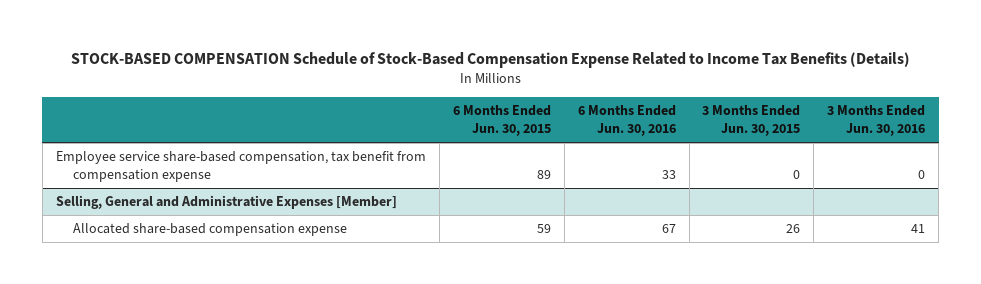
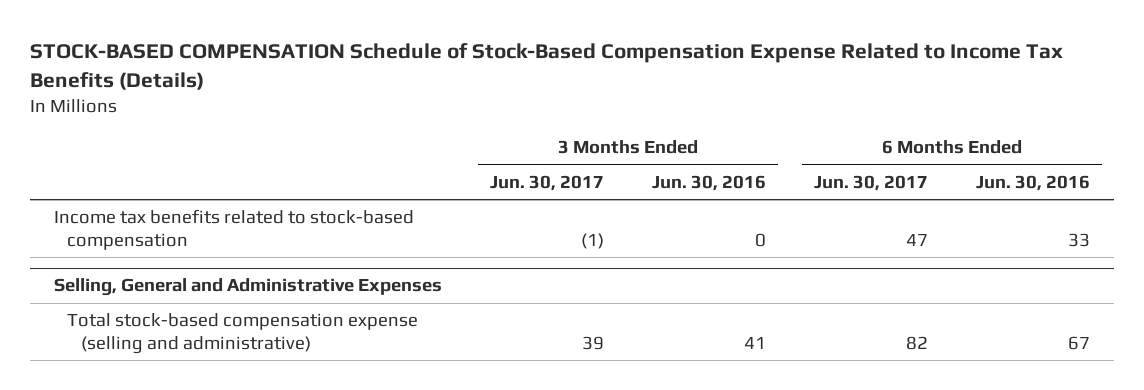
- | 6 Months Ended Jun. 30, 2015 | 6 Months Ended Jun. 30, 2016 | 3 Months Ended Jun. 30, 2015 | 3 Months Ended Jun. 30, 2016
+ | 3 Months Ended Jun. 30, 2017 | 3 Months Ended Jun. 30, 2016 | 6 Months Ended Jun. 30, 2017 | 6 Months Ended Jun. 30, 2016
- Employee service share-based compensation, tax benefit from compensation expense | 89 | 33 | 0 | 0
- Selling, General and Administrative Expenses [Member]
- Allocated share-based compensation expense | 59 | 67 | 26 | 41
+ Income tax benefits related to stock-based compensation | (1) | 0 | 47 | 33
+ Selling, General and Administrative Expenses
+ Total stock-based compensation expense (selling and administrative) | 39 | 41 | 82 | 67

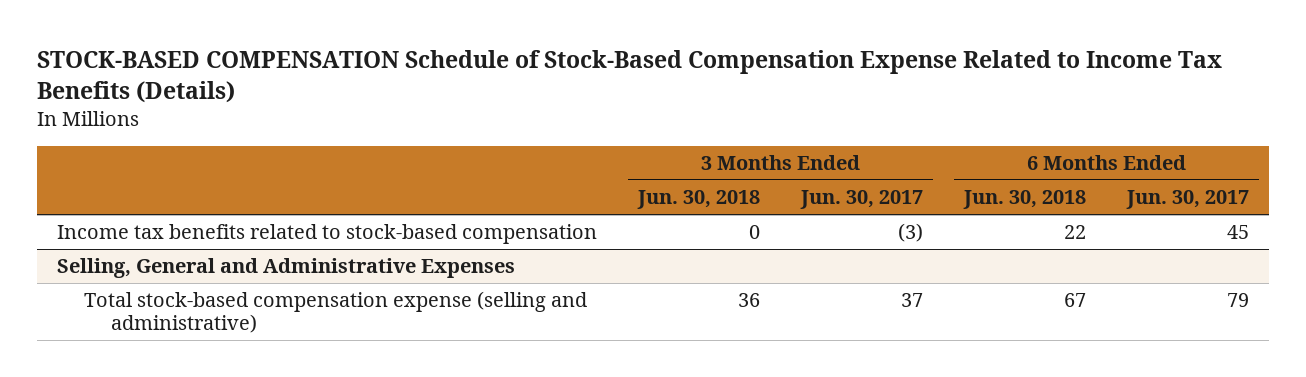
- | 3 Months Ended Jun. 30, 2017 | 3 Months Ended Jun. 30, 2016 | 6 Months Ended Jun. 30, 2017 | 6 Months Ended Jun. 30, 2016
+ | 3 Months Ended Jun. 30, 2018 | 3 Months Ended Jun. 30, 2017 | 6 Months Ended Jun. 30, 2018 | 6 Months Ended Jun. 30, 2017
- Income tax benefits related to stock-based compensation | (1) | 0 | 47 | 33
+ Income tax benefits related to stock-based compensation | 0 | (3) | 22 | 45
@ Selling, General and Administrative Expenses
- Total stock-based compensation expense (selling and administrative) | 39 | 41 | 82 | 67
+ Total stock-based compensation expense (selling and administrative) | 36 | 37 | 67 | 79

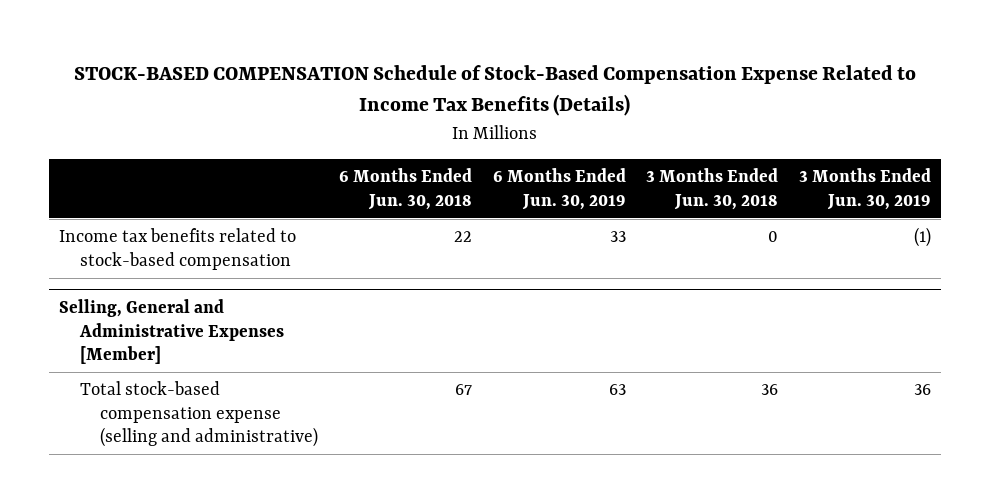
- | 3 Months Ended Jun. 30, 2018 | 3 Months Ended Jun. 30, 2017 | 6 Months Ended Jun. 30, 2018 | 6 Months Ended Jun. 30, 2017
+ | 6 Months Ended Jun. 30, 2018 | 6 Months Ended Jun. 30, 2019 | 3 Months Ended Jun. 30, 2018 | 3 Months Ended Jun. 30, 2019
- Selling, General and Administrative Expenses
+ Selling, General and Administrative Expenses [Member]

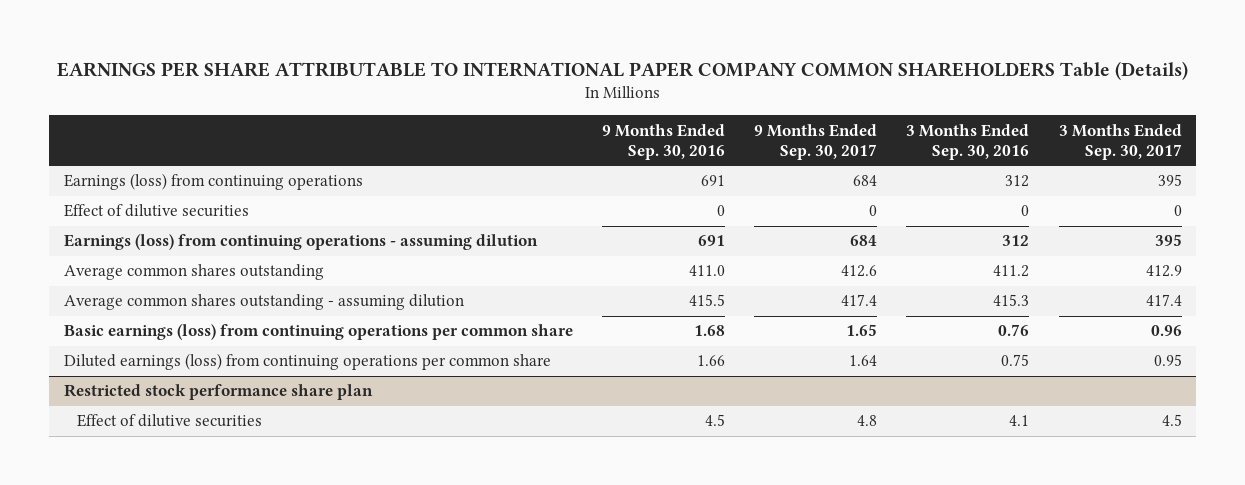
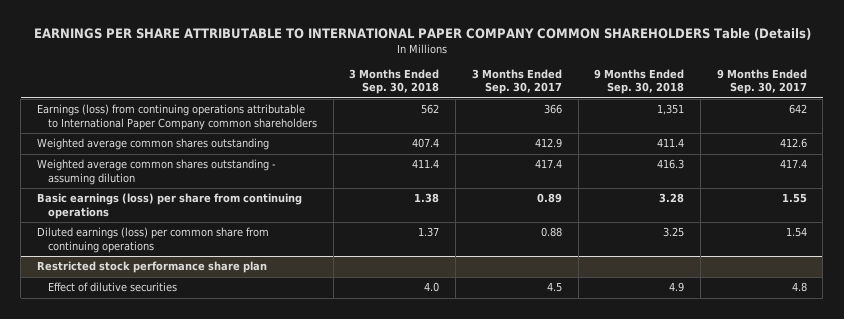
- | 9 Months Ended Sep. 30, 2016 | 9 Months Ended Sep. 30, 2017 | 3 Months Ended Sep. 30, 2016 | 3 Months Ended Sep. 30, 2017
+ | 3 Months Ended Sep. 30, 2018 | 3 Months Ended Sep. 30, 2017 | 9 Months Ended Sep. 30, 2018 | 9 Months Ended Sep. 30, 2017
- Earnings (loss) from continuing operations | 691 | 684 | 312 | 395
- Effect of dilutive securities | 0 | 0 | 0 | 0
- Earnings (loss) from continuing operations - assuming dilution | 691 | 684 | 312 | 395
- Average common shares outstanding | 411.0 | 412.6 | 411.2 | 412.9
- Average common shares outstanding - assuming dilution | 415.5 | 417.4 | 415.3 | 417.4
- Basic earnings (loss) from continuing operations per common share | 1.68 | 1.65 | 0.76 | 0.96
- Diluted earnings (loss) from continuing operations per common share | 1.66 | 1.64 | 0.75 | 0.95
+ Earnings (loss) from continuing operations attributable to International Paper Company common shareholders | 562 | 366 | 1,351 | 642
+ Weighted average common shares outstanding | 407.4 | 412.9 | 411.4 | 412.6
+ Weighted average common shares outstanding - assuming dilution | 411.4 | 417.4 | 416.3 | 417.4
+ Basic earnings (loss) per share from continuing operations | 1.38 | 0.89 | 3.28 | 1.55
+ Diluted earnings (loss) per common share from continuing operations | 1.37 | 0.88 | 3.25 | 1.54

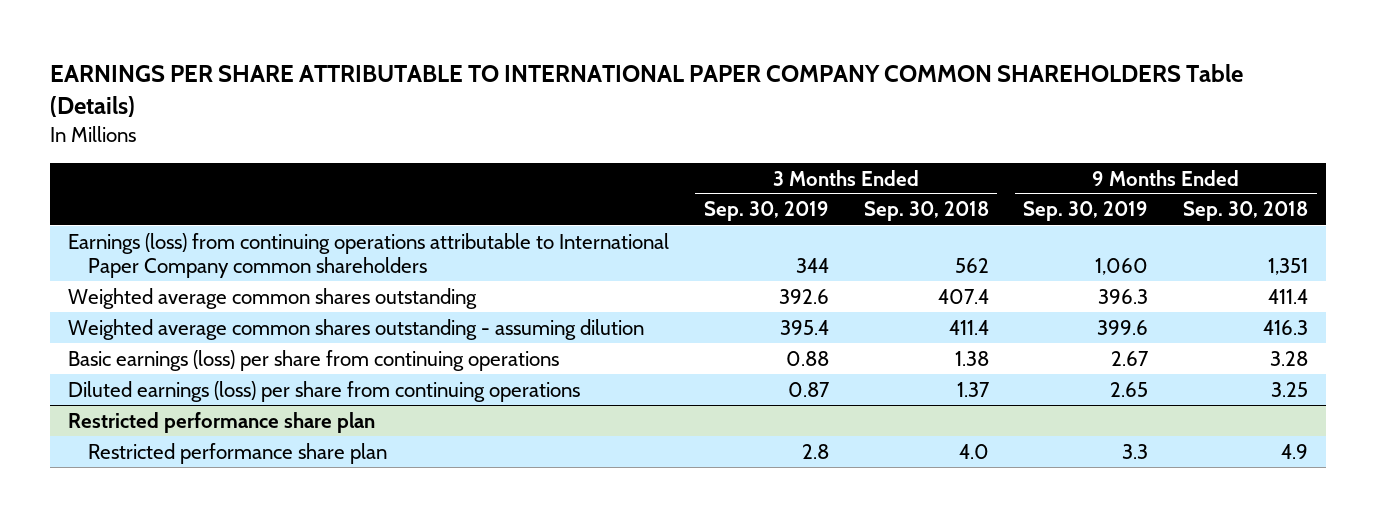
- | 3 Months Ended Sep. 30, 2018 | 3 Months Ended Sep. 30, 2017 | 9 Months Ended Sep. 30, 2018 | 9 Months Ended Sep. 30, 2017
+ | 3 Months Ended Sep. 30, 2019 | 3 Months Ended Sep. 30, 2018 | 9 Months Ended Sep. 30, 2019 | 9 Months Ended Sep. 30, 2018
- Diluted earnings (loss) per common share from continuing operations | 1.37 | 0.88 | 3.25 | 1.54
- Restricted stock performance share plan
- Effect of dilutive securities | 4.0 | 4.5 | 4.9 | 4.8
+ Diluted earnings (loss) per share from continuing operations | 0.87 | 1.37 | 2.65 | 3.25
+ Restricted performance share plan
+ Restricted performance share plan | 2.8 | 4.0 | 3.3 | 4.9

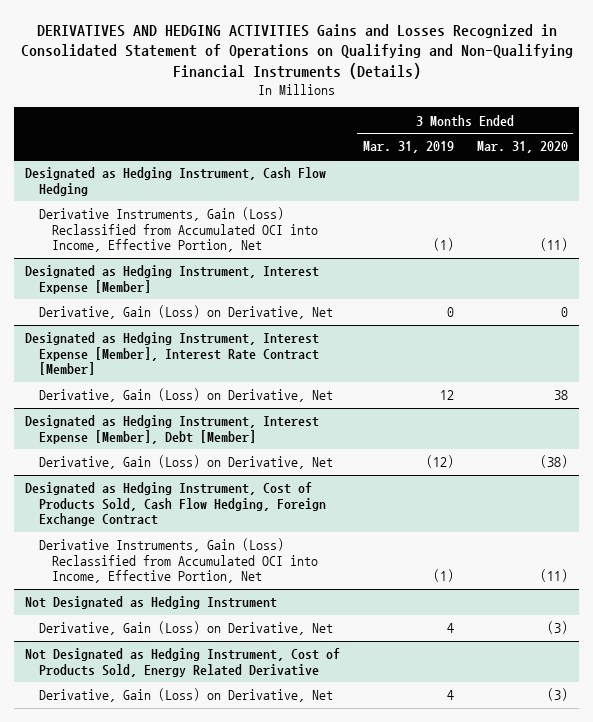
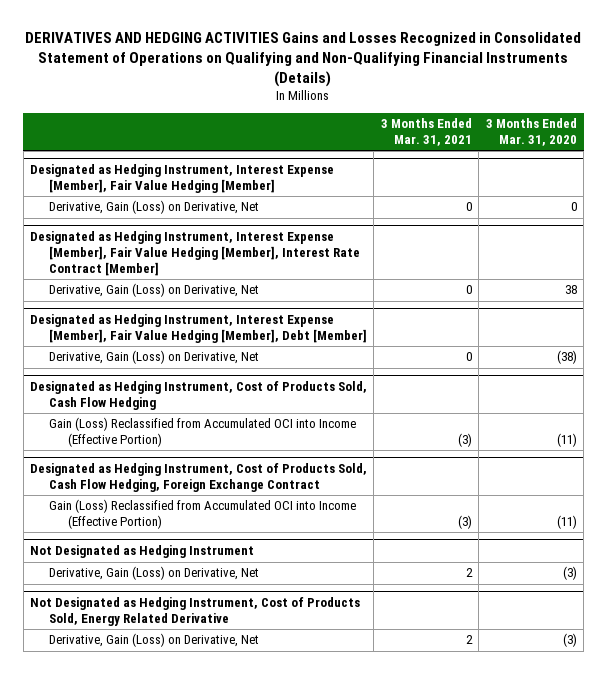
- | 3 Months Ended Mar. 31, 2019 | 3 Months Ended Mar. 31, 2020
+ | 3 Months Ended Mar. 31, 2021 | 3 Months Ended Mar. 31, 2020
- Designated as Hedging Instrument, Cash Flow Hedging
- Derivative Instruments, Gain (Loss) Reclassified from Accumulated OCI into Income, Effective Portion, Net | (1) | (11)
- Designated as Hedging Instrument, Interest Expense [Member]
+ Designated as Hedging Instrument, Interest Expense [Member], Fair Value Hedging [Member]
- Designated as Hedging Instrument, Interest Expense [Member], Interest Rate Contract [Member]
+ Designated as Hedging Instrument, Interest Expense [Member], Fair Value Hedging [Member], Interest Rate Contract [Member]
- Designated as Hedging Instrument, Interest Expense [Member], Debt [Member]
+ Designated as Hedging Instrument, Interest Expense [Member], Fair Value Hedging [Member], Debt [Member]
+ Designated as Hedging Instrument, Cost of Products Sold, Cash Flow Hedging
+ Gain (Loss) Reclassified from Accumulated OCI into Income (Effective Portion) | (3) | (11)
@ Designated as Hedging Instrument, Cost of Products Sold, Cash Flow Hedging, Foreign Exchange Contract
- Derivative Instruments, Gain (Loss) Reclassified from Accumulated OCI into Income, Effective Portion, Net | (1) | (11)
+ Gain (Loss) Reclassified from Accumulated OCI into Income (Effective Portion) | (3) | (11)

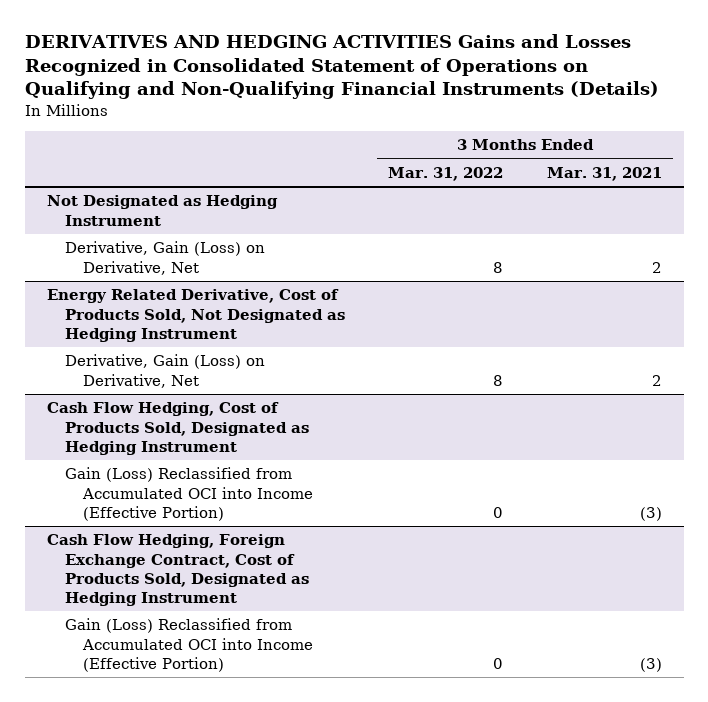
- | 3 Months Ended Mar. 31, 2021 | 3 Months Ended Mar. 31, 2020
+ | 3 Months Ended Mar. 31, 2022 | 3 Months Ended Mar. 31, 2021
- Designated as Hedging Instrument, Interest Expense [Member], Fair Value Hedging [Member]
- Derivative, Gain (Loss) on Derivative, Net | 0 | 0
- Designated as Hedging Instrument, Interest Expense [Member], Fair Value Hedging [Member], Interest Rate Contract [Member]
- Derivative, Gain (Loss) on Derivative, Net | 0 | 38
- Designated as Hedging Instrument, Interest Expense [Member], Fair Value Hedging [Member], Debt [Member]
- Derivative, Gain (Loss) on Derivative, Net | 0 | (38)
- Designated as Hedging Instrument, Cost of Products Sold, Cash Flow Hedging
- Gain (Loss) Reclassified from Accumulated OCI into Income (Effective Portion) | (3) | (11)
- Designated as Hedging Instrument, Cost of Products Sold, Cash Flow Hedging, Foreign Exchange Contract
- Gain (Loss) Reclassified from Accumulated OCI into Income (Effective Portion) | (3) | (11)
- Not Designated as Hedging Instrument, Cost of Products Sold, Energy Related Derivative
+ Energy Related Derivative, Cost of Products Sold, Not Designated as Hedging Instrument
+ Cash Flow Hedging, Cost of Products Sold, Designated as Hedging Instrument
+ Gain (Loss) Reclassified from Accumulated OCI into Income (Effective Portion) | 0 | (3)
+ Cash Flow Hedging, Foreign Exchange Contract, Cost of Products Sold, Designated as Hedging Instrument
+ Gain (Loss) Reclassified from Accumulated OCI into Income (Effective Portion) | 0 | (3)

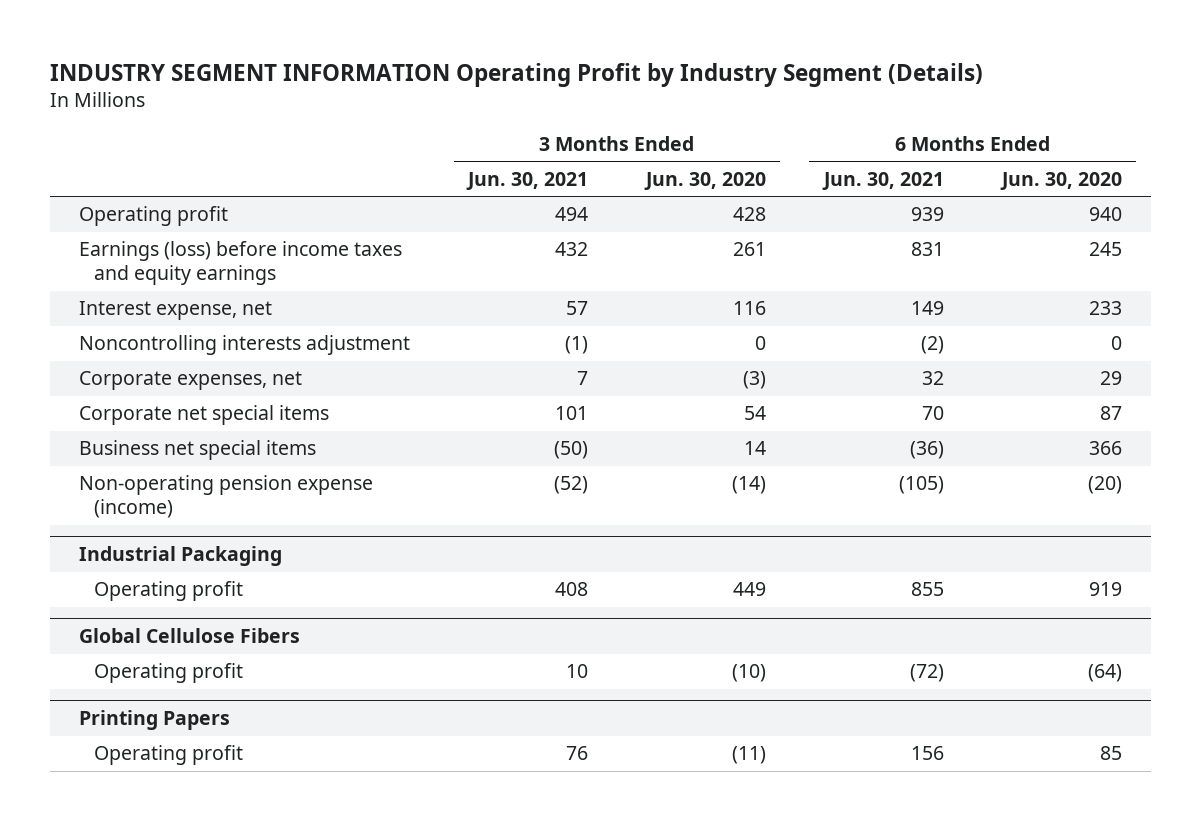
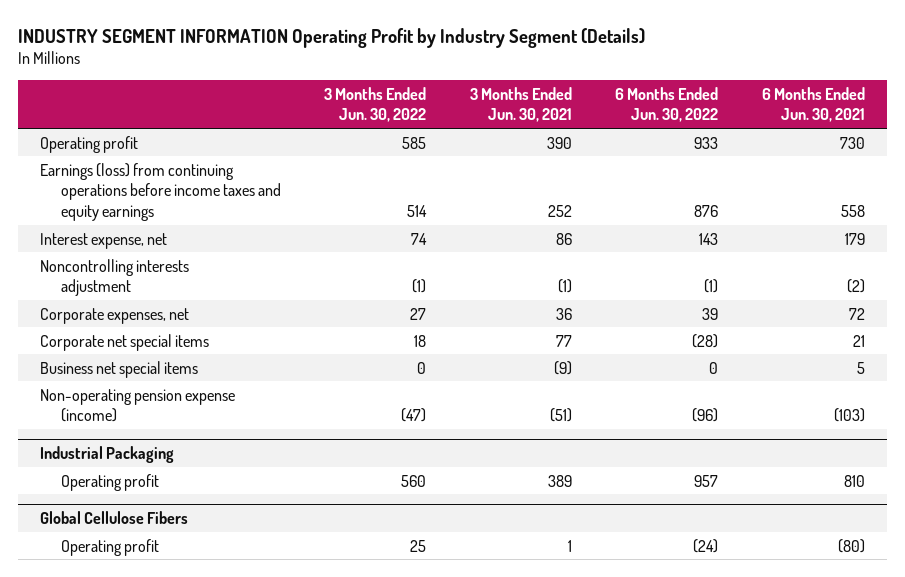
- | 3 Months Ended Jun. 30, 2021 | 3 Months Ended Jun. 30, 2020 | 6 Months Ended Jun. 30, 2021 | 6 Months Ended Jun. 30, 2020
+ | 3 Months Ended Jun. 30, 2022 | 3 Months Ended Jun. 30, 2021 | 6 Months Ended Jun. 30, 2022 | 6 Months Ended Jun. 30, 2021
- Operating profit | 494 | 428 | 939 | 940
- Earnings (loss) before income taxes and equity earnings | 432 | 261 | 831 | 245
- Interest expense, net | 57 | 116 | 149 | 233
+ Operating profit | 585 | 390 | 933 | 730
+ Earnings (loss) from continuing operations before income taxes and equity earnings | 514 | 252 | 876 | 558
+ Interest expense, net | 74 | 86 | 143 | 179
- Corporate expenses, net | 7 | (3) | 32 | 29
- Corporate net special items | 101 | 54 | 70 | 87
- Business net special items | (50) | 14 | (36) | 366
- Non-operating pension expense (income) | (52) | (14) | (105) | (20)
+ Corporate expenses, net | 27 | 36 | 39 | 72
+ Corporate net special items | 18 | 77 | (28) | 21
+ Business net special items | 0 | (9) | 0 | 5
+ Non-operating pension expense (income) | (47) | (51) | (96) | (103)
@ Industrial Packaging
- Operating profit | 408 | 449 | 855 | 919
+ Operating profit | 560 | 389 | 957 | 810
@ Global Cellulose Fibers
- Operating profit | 10 | (10) | (72) | (64)
- Printing Papers
- Operating profit | 76 | (11) | 156 | 85
@ Global Cellulose Fibers
+ Operating profit | 25 | 1 | (24) | (80)

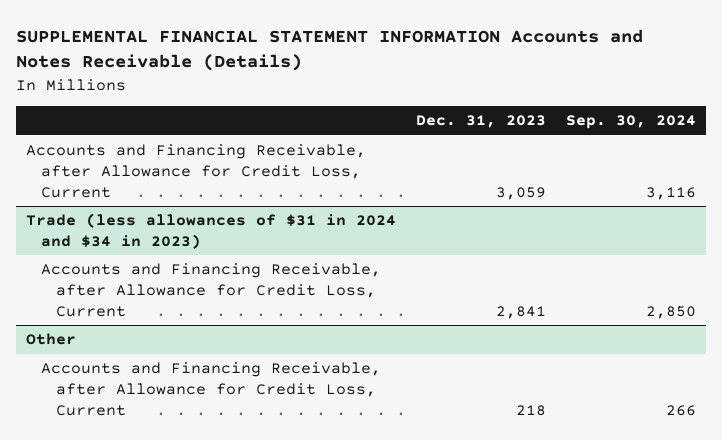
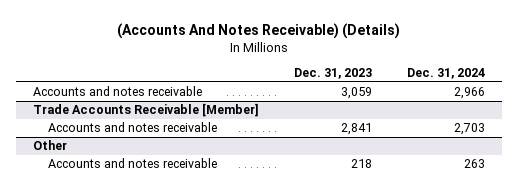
- SUPPLEMENTAL FINANCIAL STATEMENT INFORMATION Accounts and Notes Receivable (Details)
+ (Accounts And Notes Receivable) (Details)
- | Dec. 31, 2023 | Sep. 30, 2024
+ | Dec. 31, 2023 | Dec. 31, 2024
- Accounts and Financing Receivable, after Allowance for Credit Loss, Current | 3,059 | 3,116
- Trade (less allowances of $31 in 2024 and $34 in 2023)
- Accounts and Financing Receivable, after Allowance for Credit Loss, Current | 2,841 | 2,850
+ Accounts and notes receivable | 3,059 | 2,966
+ Trade Accounts Receivable [Member]
+ Accounts and notes receivable | 2,841 | 2,703
@ Other
- Accounts and Financing Receivable, after Allowance for Credit Loss, Current | 218 | 266
+ Accounts and notes receivable | 218 | 263

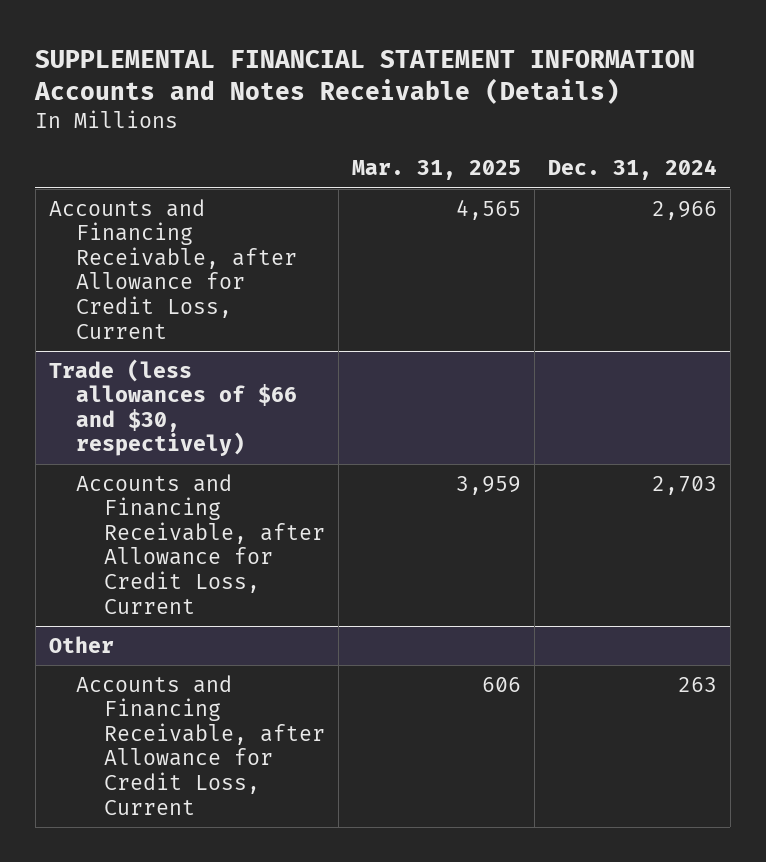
- (Accounts And Notes Receivable) (Details)
+ SUPPLEMENTAL FINANCIAL STATEMENT INFORMATION Accounts and Notes Receivable (Details)
- | Dec. 31, 2023 | Dec. 31, 2024
+ | Mar. 31, 2025 | Dec. 31, 2024
- Accounts and notes receivable | 3,059 | 2,966
- Trade Accounts Receivable [Member]
- Accounts and notes receivable | 2,841 | 2,703
+ Accounts and Financing Receivable, after Allowance for Credit Loss, Current | 4,565 | 2,966
+ Trade (less allowances of $66 and $30, respectively)
+ Accounts and Financing Receivable, after Allowance for Credit Loss, Current | 3,959 | 2,703
@ Other
- Accounts and notes receivable | 218 | 263
+ Accounts and Financing Receivable, after Allowance for Credit Loss, Current | 606 | 263

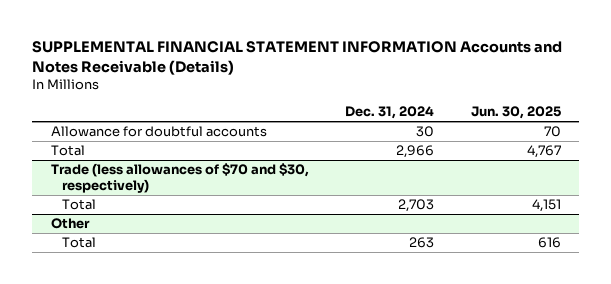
- | Mar. 31, 2025 | Dec. 31, 2024
+ | Dec. 31, 2024 | Jun. 30, 2025
- Accounts and Financing Receivable, after Allowance for Credit Loss, Current | 4,565 | 2,966
- Trade (less allowances of $66 and $30, respectively)
- Accounts and Financing Receivable, after Allowance for Credit Loss, Current | 3,959 | 2,703
+ Allowance for doubtful accounts | 30 | 70
+ Total | 2,966 | 4,767
+ Trade (less allowances of $70 and $30, respectively)
+ Total | 2,703 | 4,151
@ Other
- Accounts and Financing Receivable, after Allowance for Credit Loss, Current | 606 | 263
+ Total | 263 | 616

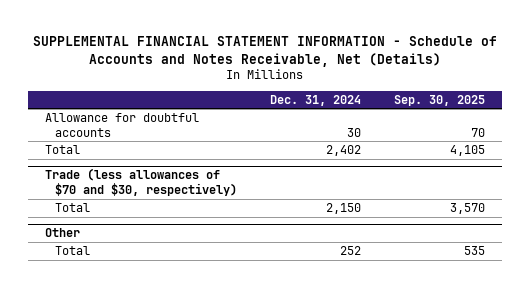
- SUPPLEMENTAL FINANCIAL STATEMENT INFORMATION Accounts and Notes Receivable (Details)
+ SUPPLEMENTAL FINANCIAL STATEMENT INFORMATION - Schedule of Accounts and Notes Receivable, Net (Details)
- | Dec. 31, 2024 | Jun. 30, 2025
+ | Dec. 31, 2024 | Sep. 30, 2025
- Total | 2,966 | 4,767
+ Total | 2,402 | 4,105
@ Trade (less allowances of $70 and $30, respectively)
- Total | 2,703 | 4,151
+ Total | 2,150 | 3,570
@ Other
- Total | 263 | 616
+ Total | 252 | 535

